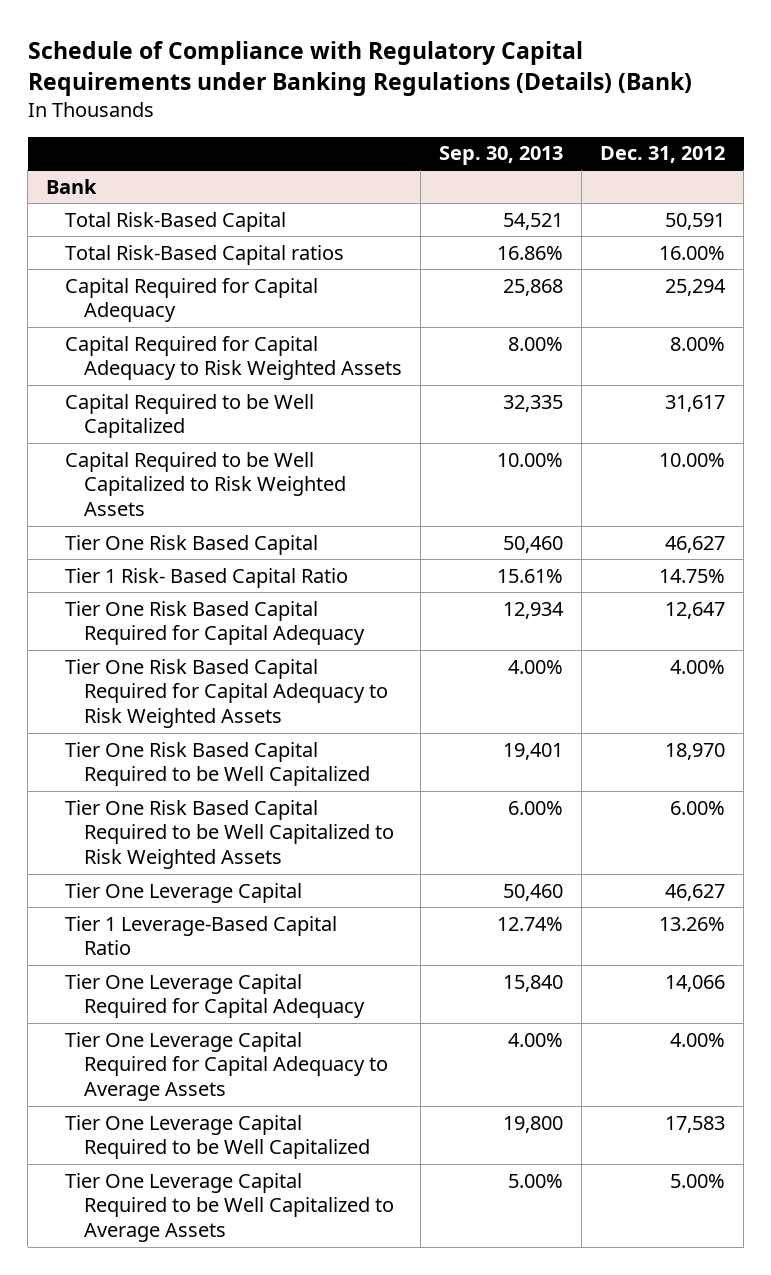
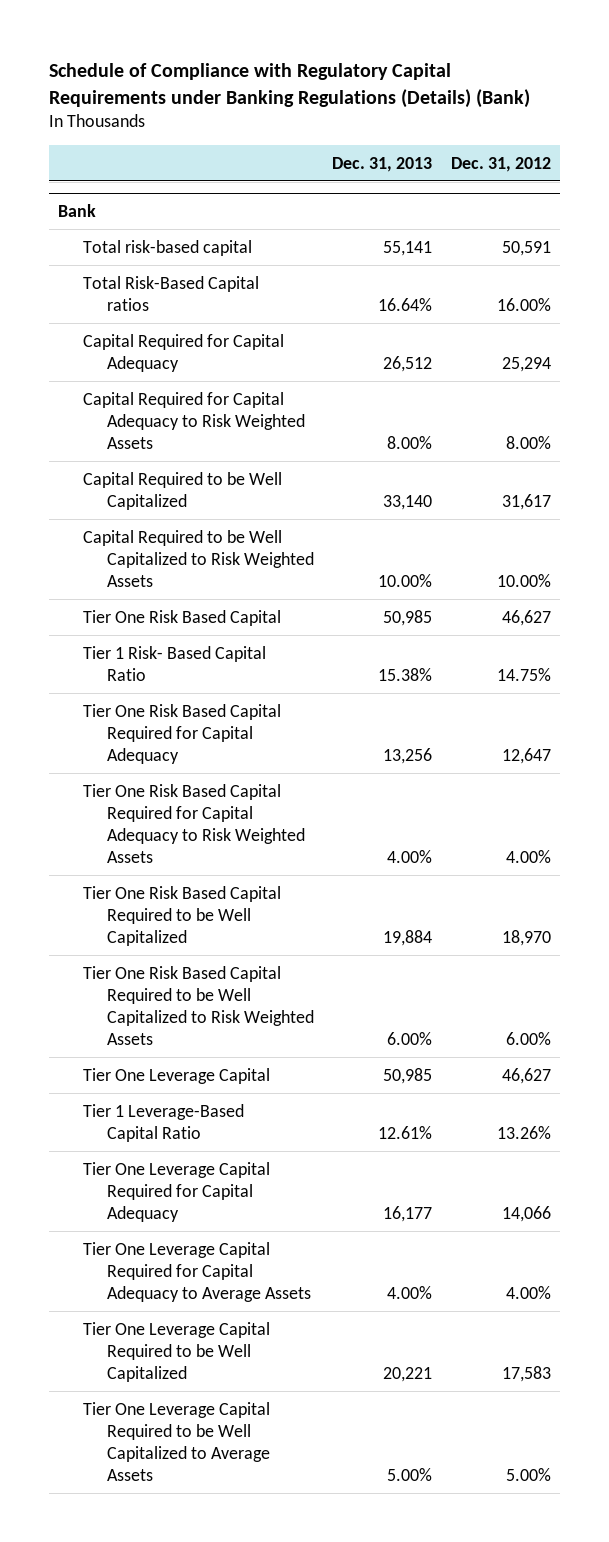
- | Sep. 30, 2013 | Dec. 31, 2012
+ | Dec. 31, 2013 | Dec. 31, 2012
@ Bank
- Total Risk-Based Capital | 54,521 | 50,591
+ Total risk-based capital | 55,141 | 50,591

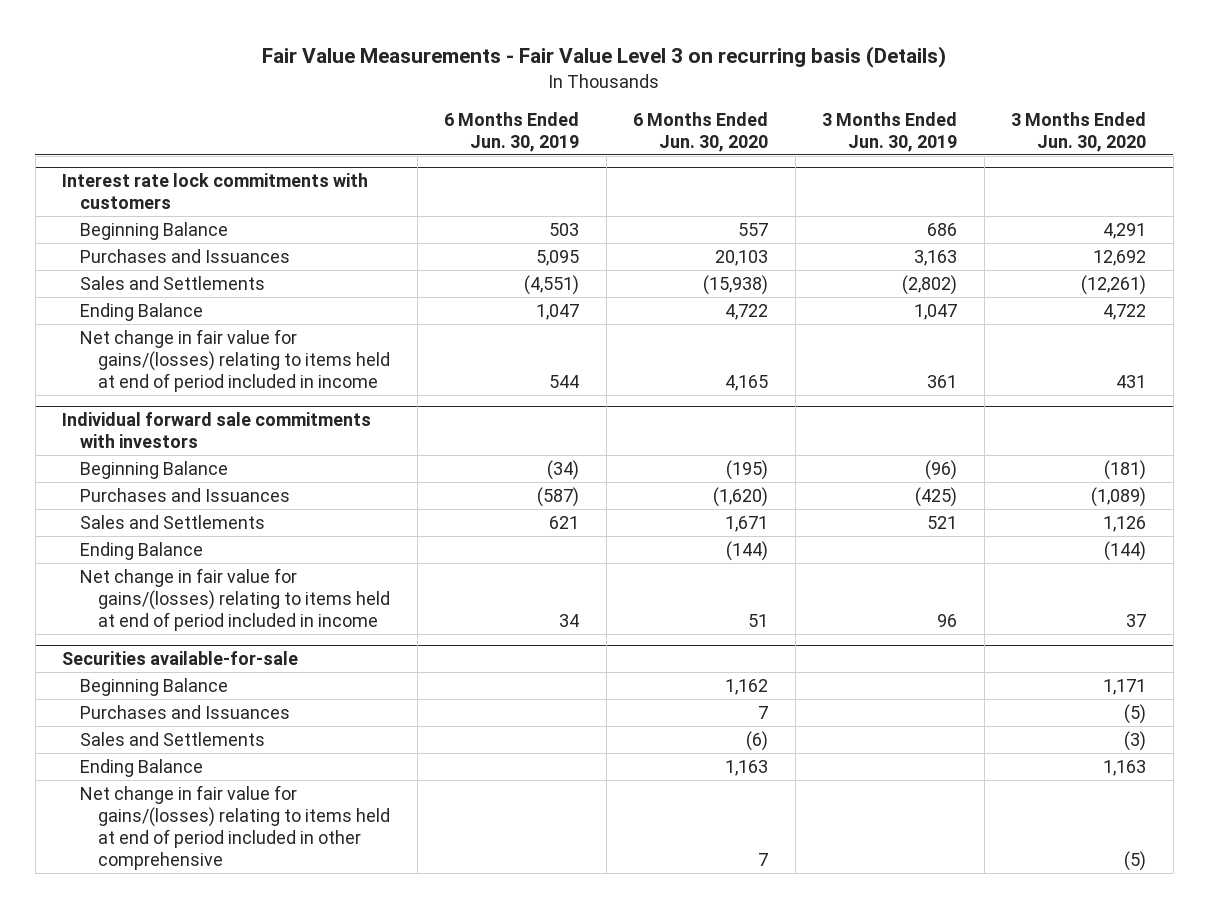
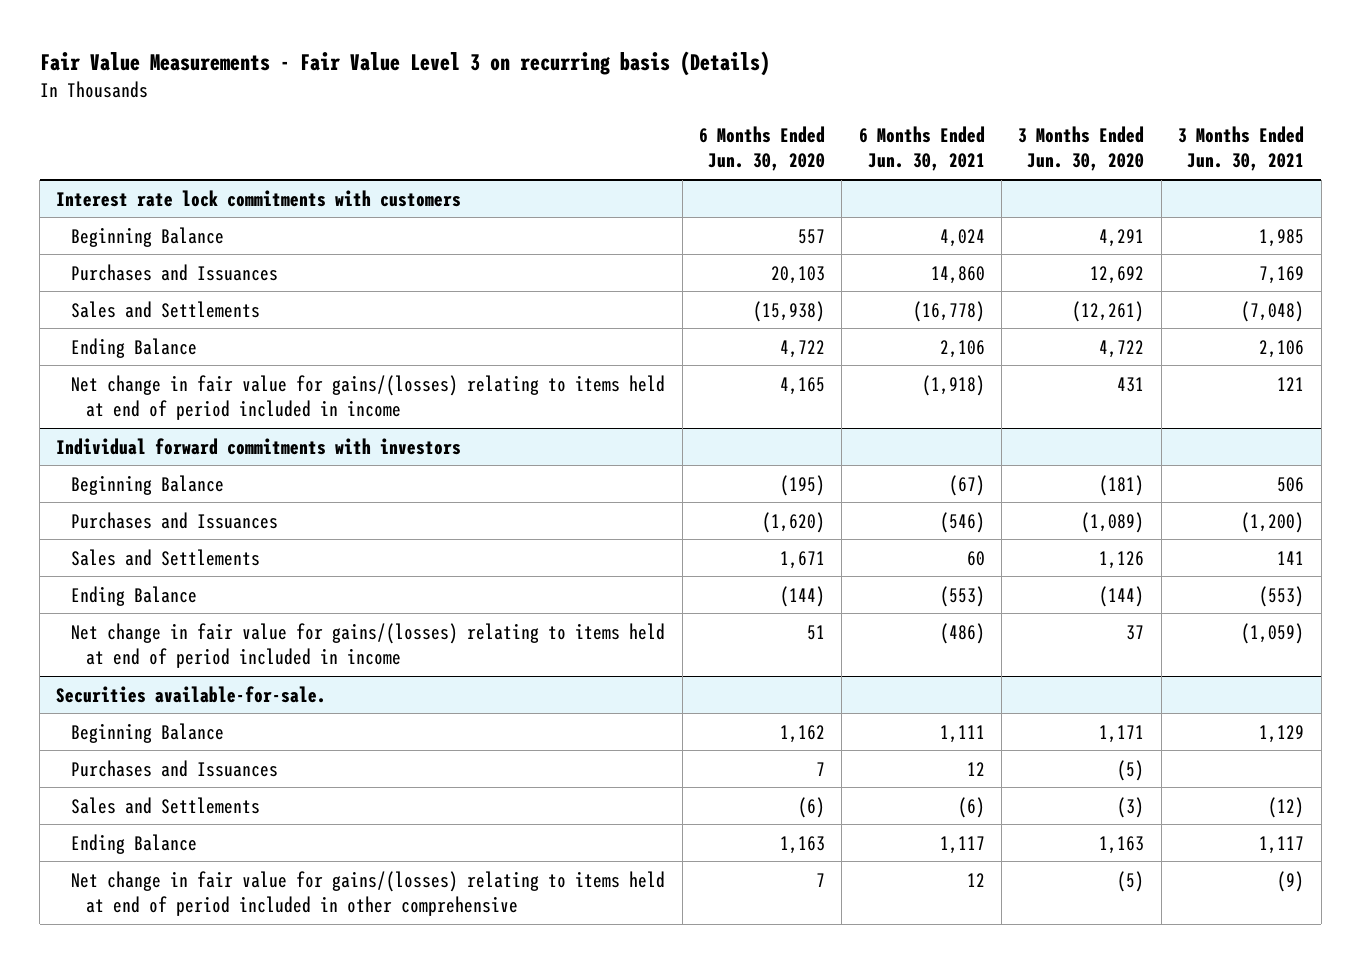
- | 6 Months Ended Jun. 30, 2019 | 6 Months Ended Jun. 30, 2020 | 3 Months Ended Jun. 30, 2019 | 3 Months Ended Jun. 30, 2020
+ | 6 Months Ended Jun. 30, 2020 | 6 Months Ended Jun. 30, 2021 | 3 Months Ended Jun. 30, 2020 | 3 Months Ended Jun. 30, 2021
- Individual forward sale commitments with investors
+ Individual forward commitments with investors
- Securities available-for-sale
+ Securities available-for-sale.

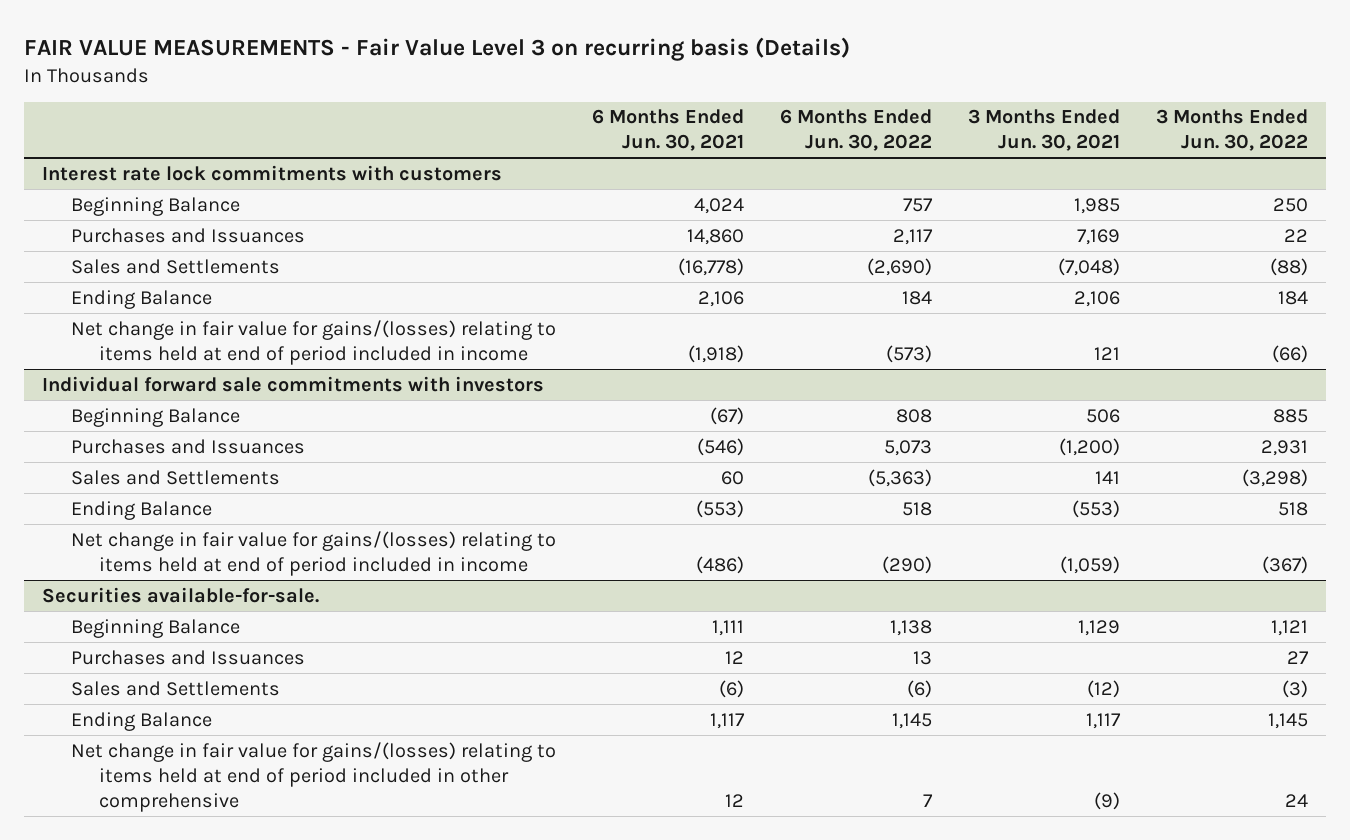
- Fair Value Measurements - Fair Value Level 3 on recurring basis (Details)
+ FAIR VALUE MEASUREMENTS - Fair Value Level 3 on recurring basis (Details)
- | 6 Months Ended Jun. 30, 2020 | 6 Months Ended Jun. 30, 2021 | 3 Months Ended Jun. 30, 2020 | 3 Months Ended Jun. 30, 2021
+ | 6 Months Ended Jun. 30, 2021 | 6 Months Ended Jun. 30, 2022 | 3 Months Ended Jun. 30, 2021 | 3 Months Ended Jun. 30, 2022
- Individual forward commitments with investors
+ Individual forward sale commitments with investors

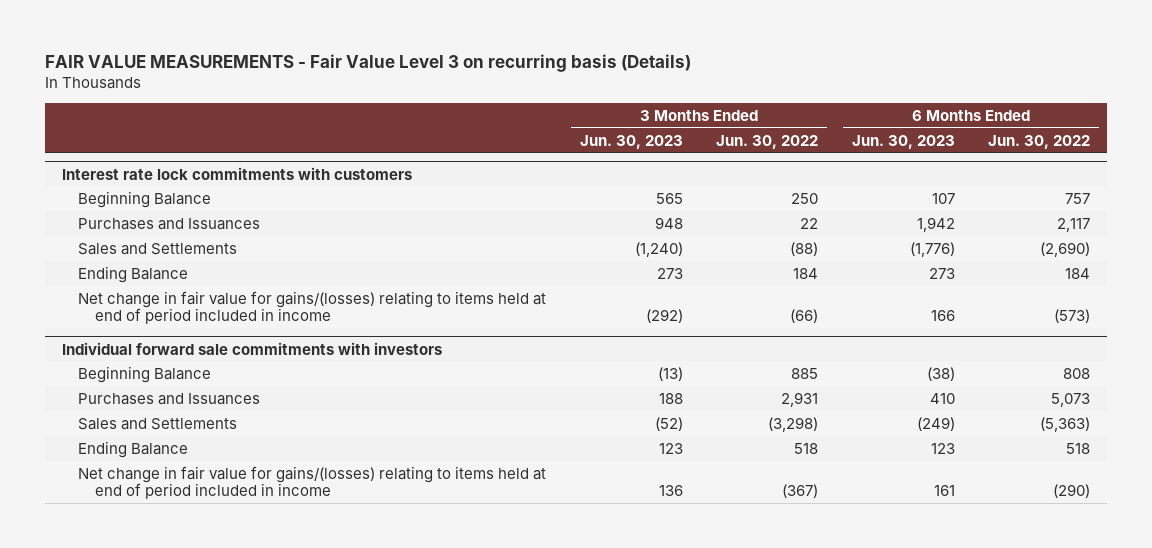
- | 6 Months Ended Jun. 30, 2021 | 6 Months Ended Jun. 30, 2022 | 3 Months Ended Jun. 30, 2021 | 3 Months Ended Jun. 30, 2022
+ | 3 Months Ended Jun. 30, 2023 | 3 Months Ended Jun. 30, 2022 | 6 Months Ended Jun. 30, 2023 | 6 Months Ended Jun. 30, 2022
- Securities available-for-sale.
- Beginning Balance | 1,111 | 1,138 | 1,129 | 1,121
- Purchases and Issuances | 12 | 13 | | 27
- Sales and Settlements | (6) | (6) | (12) | (3)
- Ending Balance | 1,117 | 1,145 | 1,117 | 1,145
- Net change in fair value for gains/(losses) relating to items held at end of period included in other comprehensive | 12 | 7 | (9) | 24

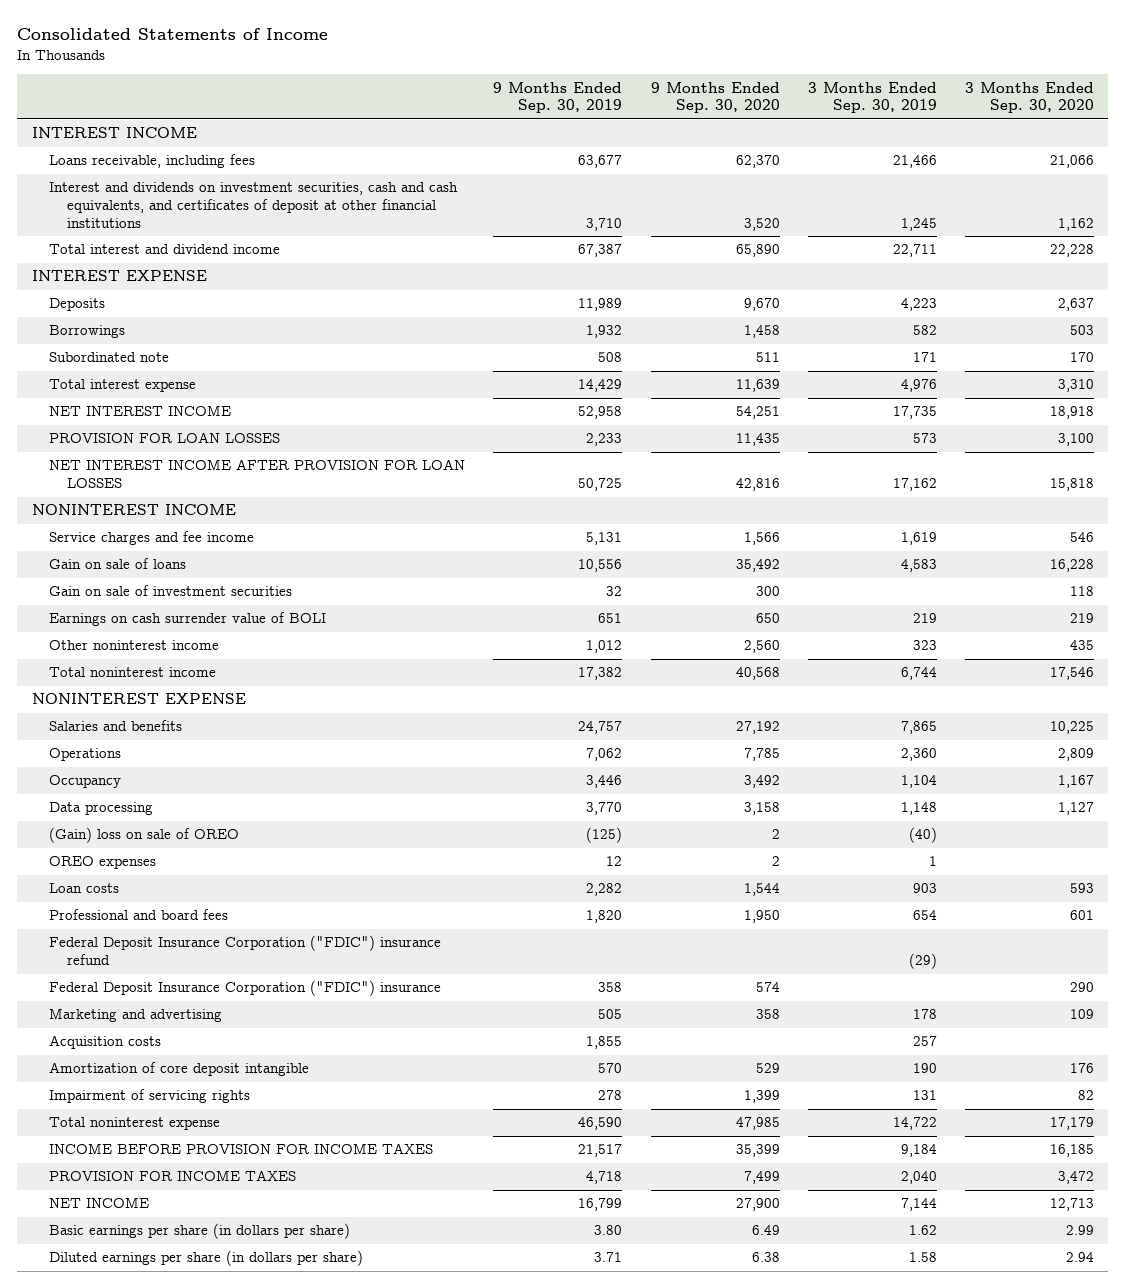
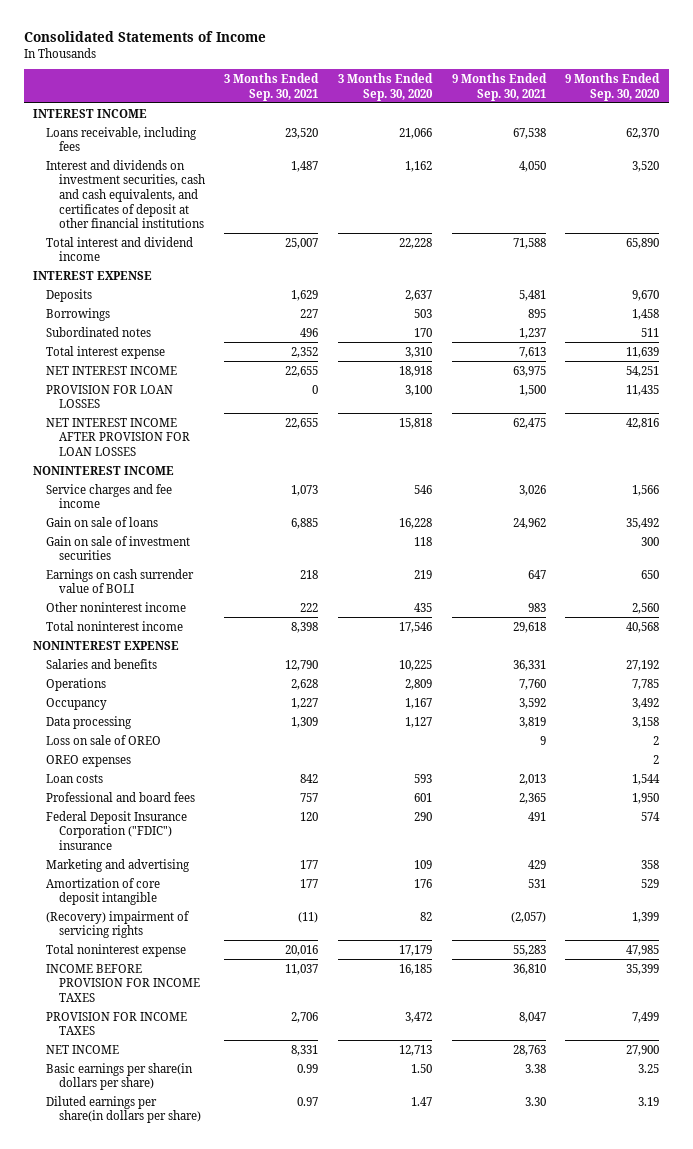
- | 9 Months Ended Sep. 30, 2019 | 9 Months Ended Sep. 30, 2020 | 3 Months Ended Sep. 30, 2019 | 3 Months Ended Sep. 30, 2020
+ | 3 Months Ended Sep. 30, 2021 | 3 Months Ended Sep. 30, 2020 | 9 Months Ended Sep. 30, 2021 | 9 Months Ended Sep. 30, 2020
- Subordinated note | 508 | 511 | 171 | 170
+ Subordinated notes | 496 | 170 | 1,237 | 511
- (Gain) loss on sale of OREO | (125) | 2 | (40) |
+ Loss on sale of OREO | | | 9 | 2
- Federal Deposit Insurance Corporation ("FDIC") insurance refund | | | (29) |
- Acquisition costs | 1,855 | | 257 |
- Impairment of servicing rights | 278 | 1,399 | 131 | 82
+ (Recovery) impairment of servicing rights | (11) | 82 | (2,057) | 1,399
- Basic earnings per share (in dollars per share) | 3.80 | 6.49 | 1.62 | 2.99
- Diluted earnings per share (in dollars per share) | 3.71 | 6.38 | 1.58 | 2.94
+ Basic earnings per share(in dollars per share) | 0.99 | 1.50 | 3.38 | 3.25
+ Diluted earnings per share(in dollars per share) | 0.97 | 1.47 | 3.30 | 3.19

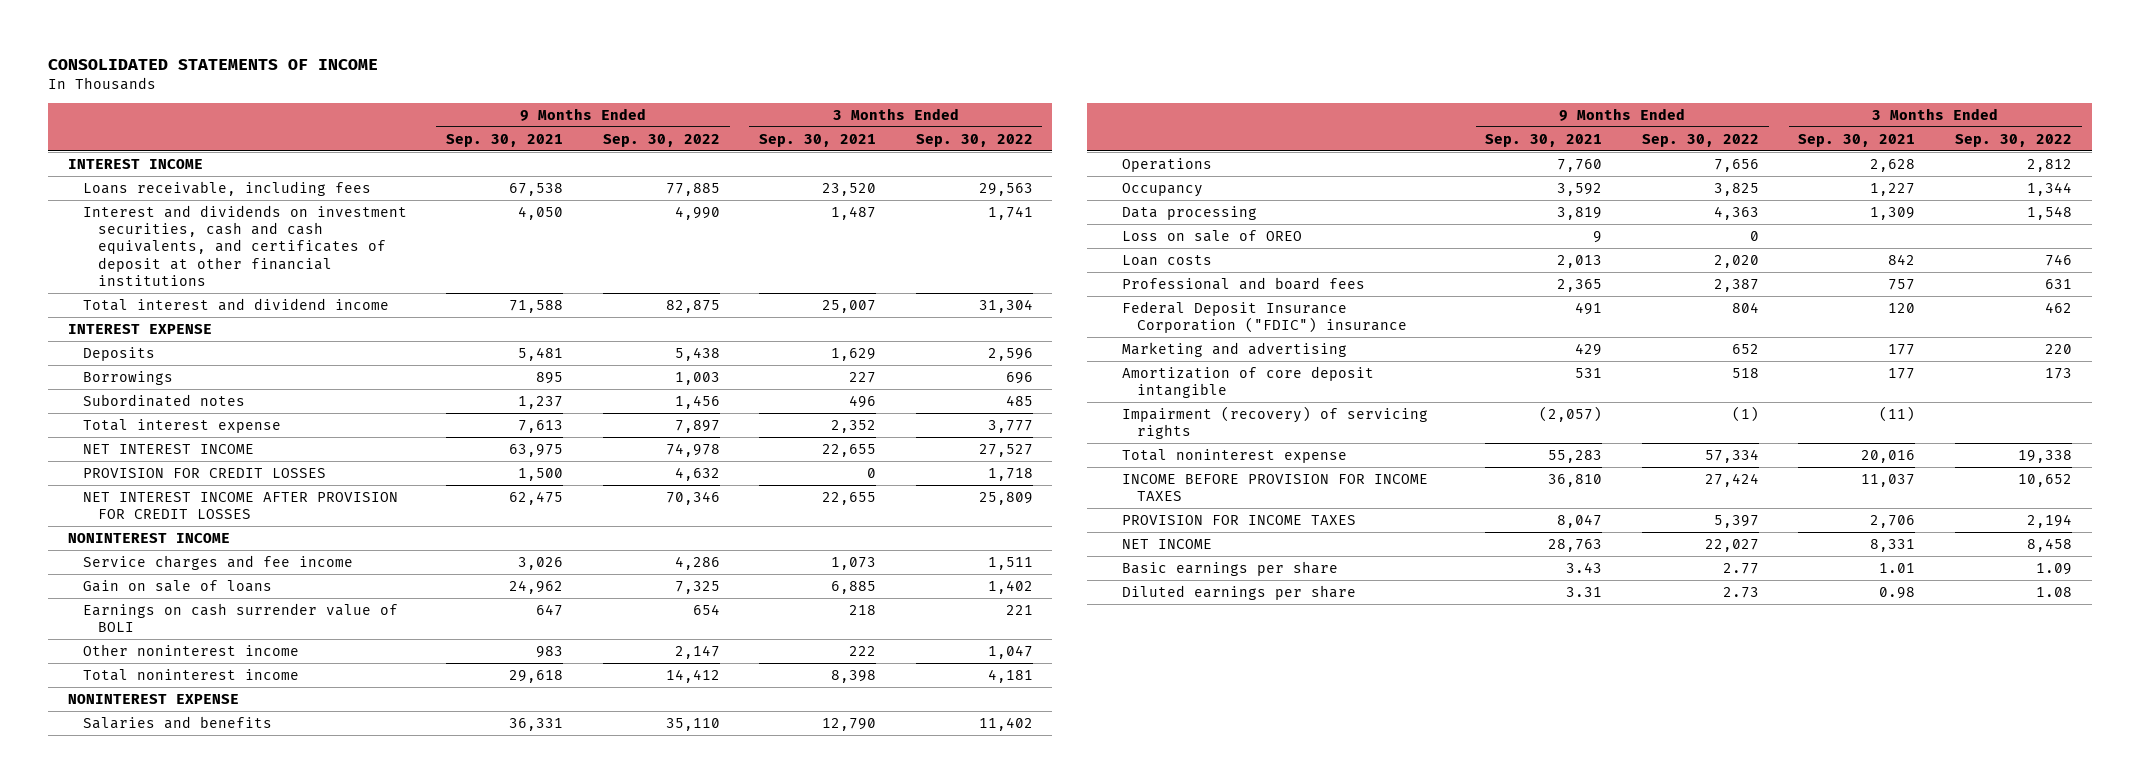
- Consolidated Statements of Income
+ CONSOLIDATED STATEMENTS OF INCOME
- | 3 Months Ended Sep. 30, 2021 | 3 Months Ended Sep. 30, 2020 | 9 Months Ended Sep. 30, 2021 | 9 Months Ended Sep. 30, 2020
+ | 9 Months Ended Sep. 30, 2021 | 9 Months Ended Sep. 30, 2022 | 3 Months Ended Sep. 30, 2021 | 3 Months Ended Sep. 30, 2022
- PROVISION FOR LOAN LOSSES | 0 | 3,100 | 1,500 | 11,435
- NET INTEREST INCOME AFTER PROVISION FOR LOAN LOSSES | 22,655 | 15,818 | 62,475 | 42,816
+ PROVISION FOR CREDIT LOSSES | 1,500 | 4,632 | 0 | 1,718
+ NET INTEREST INCOME AFTER PROVISION FOR CREDIT LOSSES | 62,475 | 70,346 | 22,655 | 25,809
- Gain on sale of investment securities | | 118 | | 300
- OREO expenses | | | | 2
- (Recovery) impairment of servicing rights | (11) | 82 | (2,057) | 1,399
+ Impairment (recovery) of servicing rights | (2,057) | (1) | (11) |
- Basic earnings per share(in dollars per share) | 0.99 | 1.50 | 3.38 | 3.25
- Diluted earnings per share(in dollars per share) | 0.97 | 1.47 | 3.30 | 3.19
+ Basic earnings per share | 3.43 | 2.77 | 1.01 | 1.09
+ Diluted earnings per share | 3.31 | 2.73 | 0.98 | 1.08

